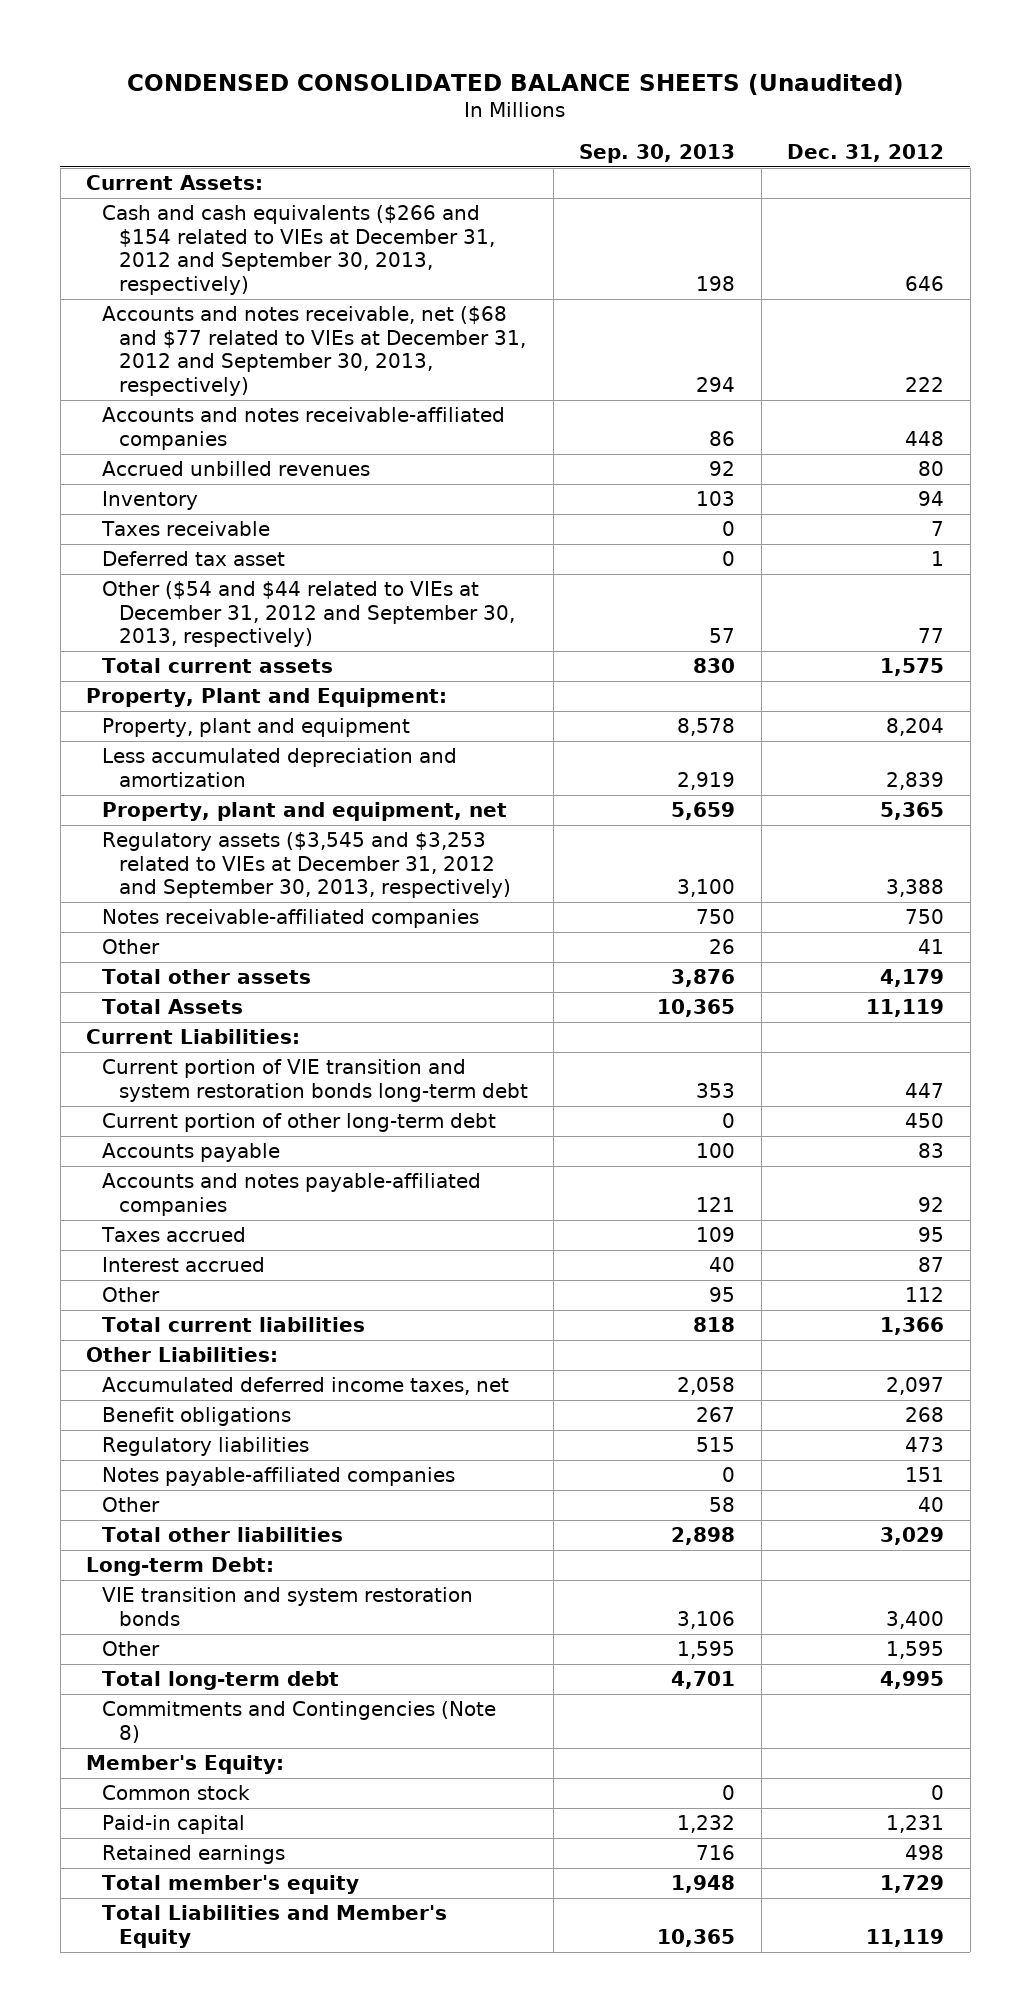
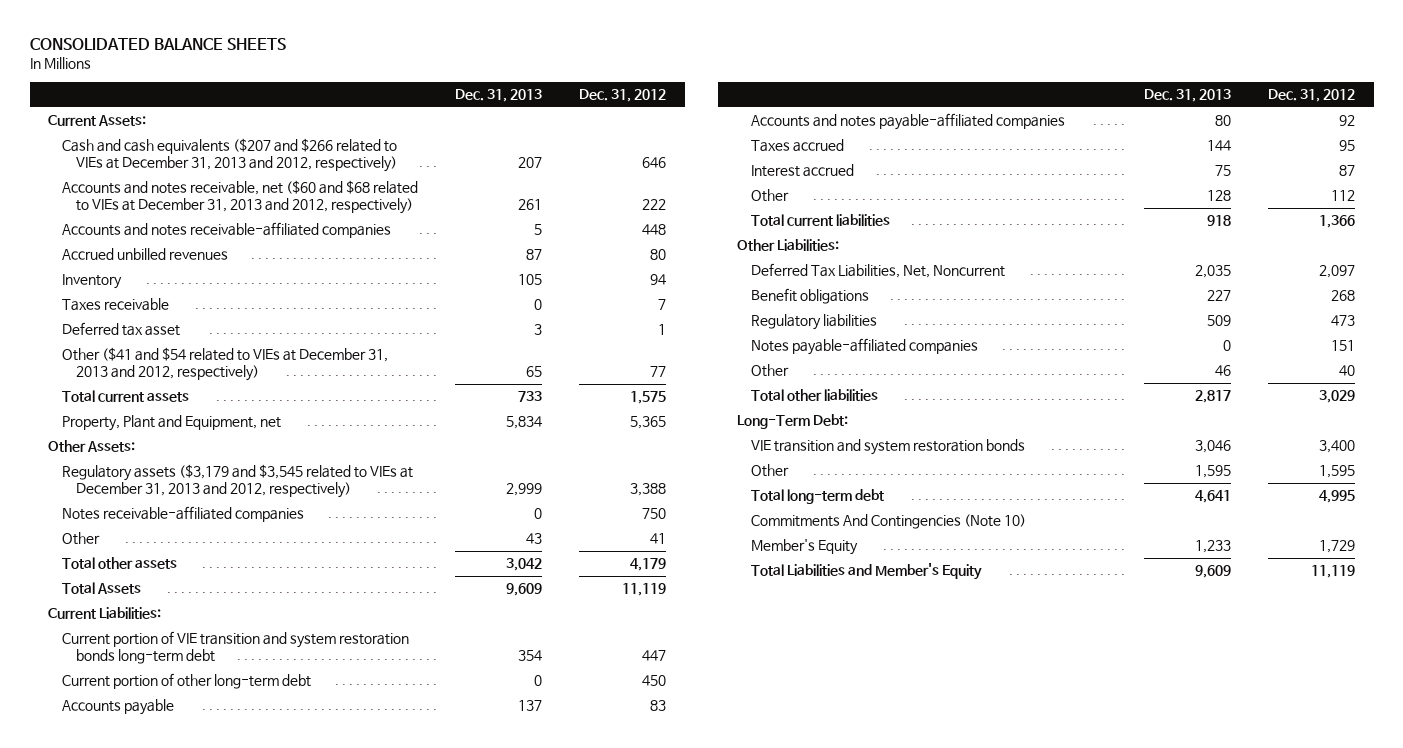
- CONDENSED CONSOLIDATED BALANCE SHEETS (Unaudited)
+ CONSOLIDATED BALANCE SHEETS
- | Sep. 30, 2013 | Dec. 31, 2012
+ | Dec. 31, 2013 | Dec. 31, 2012
- Cash and cash equivalents ($266 and $154 related to VIEs at December 31, 2012 and September 30, 2013, respectively) | 198 | 646
- Accounts and notes receivable, net ($68 and $77 related to VIEs at December 31, 2012 and September 30, 2013, respectively) | 294 | 222
+ Cash and cash equivalents ($207 and $266 related to VIEs at December 31, 2013 and 2012, respectively) | 207 | 646
+ Accounts and notes receivable, net ($60 and $68 related to VIEs at December 31, 2013 and 2012, respectively) | 261 | 222
- Other ($54 and $44 related to VIEs at December 31, 2012 and September 30, 2013, respectively) | 57 | 77
+ Other ($41 and $54 related to VIEs at December 31, 2013 and 2012, respectively) | 65 | 77
- Property, Plant and Equipment:
- Property, plant and equipment | 8,578 | 8,204
- Less accumulated depreciation and amortization | 2,919 | 2,839
- Property, plant and equipment, net | 5,659 | 5,365
- Regulatory assets ($3,545 and $3,253 related to VIEs at December 31, 2012 and September 30, 2013, respectively) | 3,100 | 3,388
+ Property, Plant and Equipment, net | 5,834 | 5,365
+ Other Assets:
+ Regulatory assets ($3,179 and $3,545 related to VIEs at December 31, 2013 and 2012, respectively) | 2,999 | 3,388
- Accumulated deferred income taxes, net | 2,058 | 2,097
+ Deferred Tax Liabilities, Net, Noncurrent | 2,035 | 2,097
- Long-term Debt:
+ Long-Term Debt:
- Commitments and Contingencies (Note 8)
- Member's Equity:
- Common stock | 0 | 0
- Paid-in capital | 1,232 | 1,231
- Retained earnings | 716 | 498
- Total member's equity | 1,948 | 1,729
+ Commitments And Contingencies (Note 10)
+ Member's Equity | 1,233 | 1,729

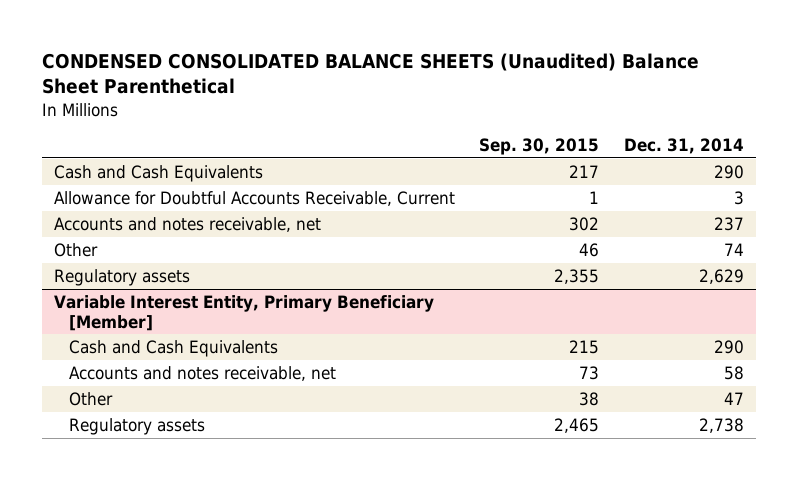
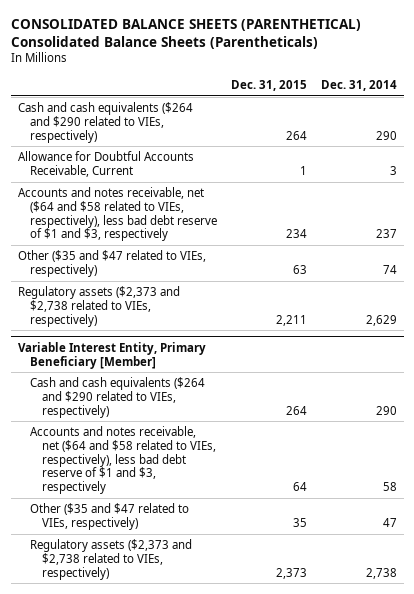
- CONDENSED CONSOLIDATED BALANCE SHEETS (Unaudited) Balance Sheet Parenthetical
+ CONSOLIDATED BALANCE SHEETS (PARENTHETICAL) Consolidated Balance Sheets (Parentheticals)
- | Sep. 30, 2015 | Dec. 31, 2014
+ | Dec. 31, 2015 | Dec. 31, 2014
- Cash and Cash Equivalents | 217 | 290
+ Cash and cash equivalents ($264 and $290 related to VIEs, respectively) | 264 | 290
- Accounts and notes receivable, net | 302 | 237
- Other | 46 | 74
- Regulatory assets | 2,355 | 2,629
+ Accounts and notes receivable, net ($64 and $58 related to VIEs, respectively), less bad debt reserve of $1 and $3, respectively | 234 | 237
+ Other ($35 and $47 related to VIEs, respectively) | 63 | 74
+ Regulatory assets ($2,373 and $2,738 related to VIEs, respectively) | 2,211 | 2,629
@ Variable Interest Entity, Primary Beneficiary [Member]
- Cash and Cash Equivalents | 215 | 290
- Accounts and notes receivable, net | 73 | 58
- Other | 38 | 47
- Regulatory assets | 2,465 | 2,738
+ Cash and cash equivalents ($264 and $290 related to VIEs, respectively) | 264 | 290
+ Accounts and notes receivable, net ($64 and $58 related to VIEs, respectively), less bad debt reserve of $1 and $3, respectively | 64 | 58
+ Other ($35 and $47 related to VIEs, respectively) | 35 | 47
+ Regulatory assets ($2,373 and $2,738 related to VIEs, respectively) | 2,373 | 2,738

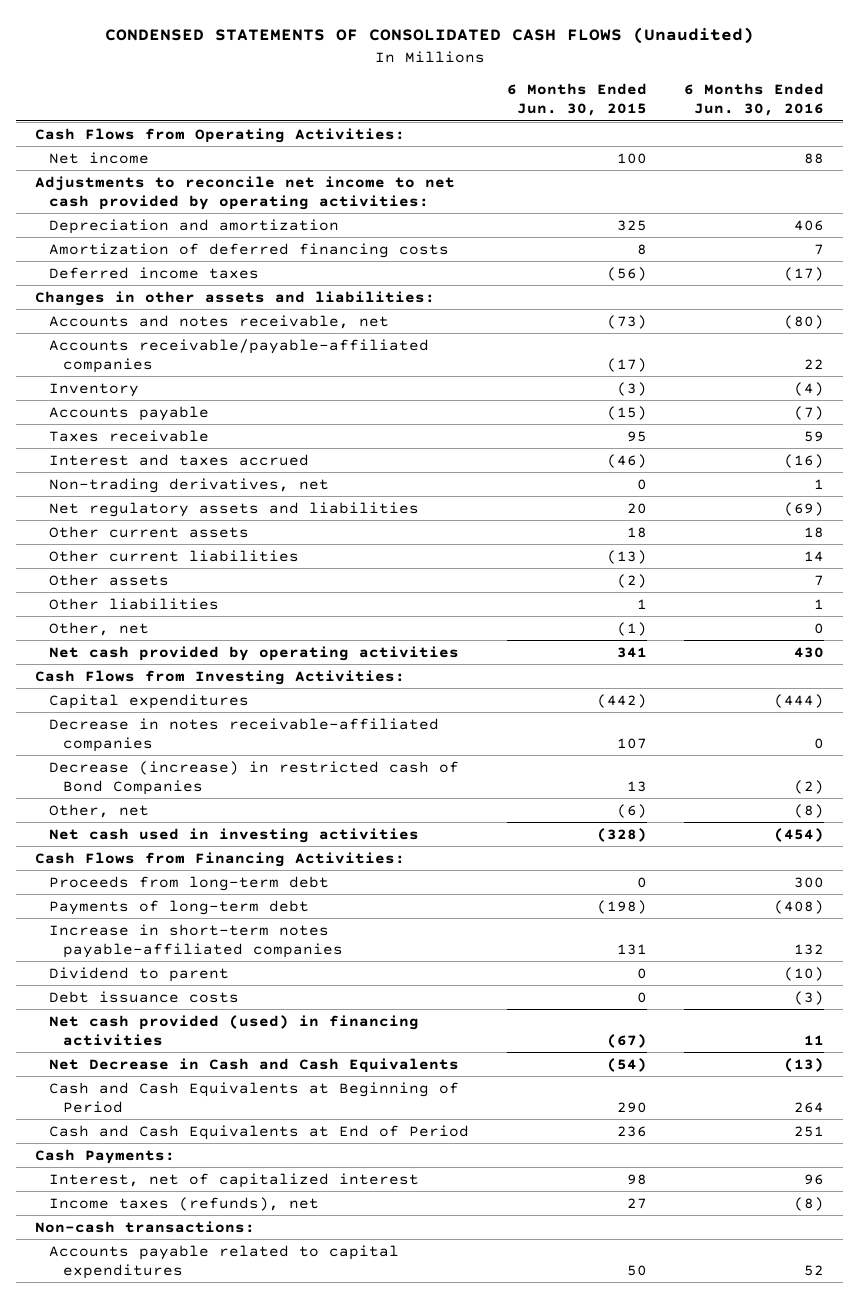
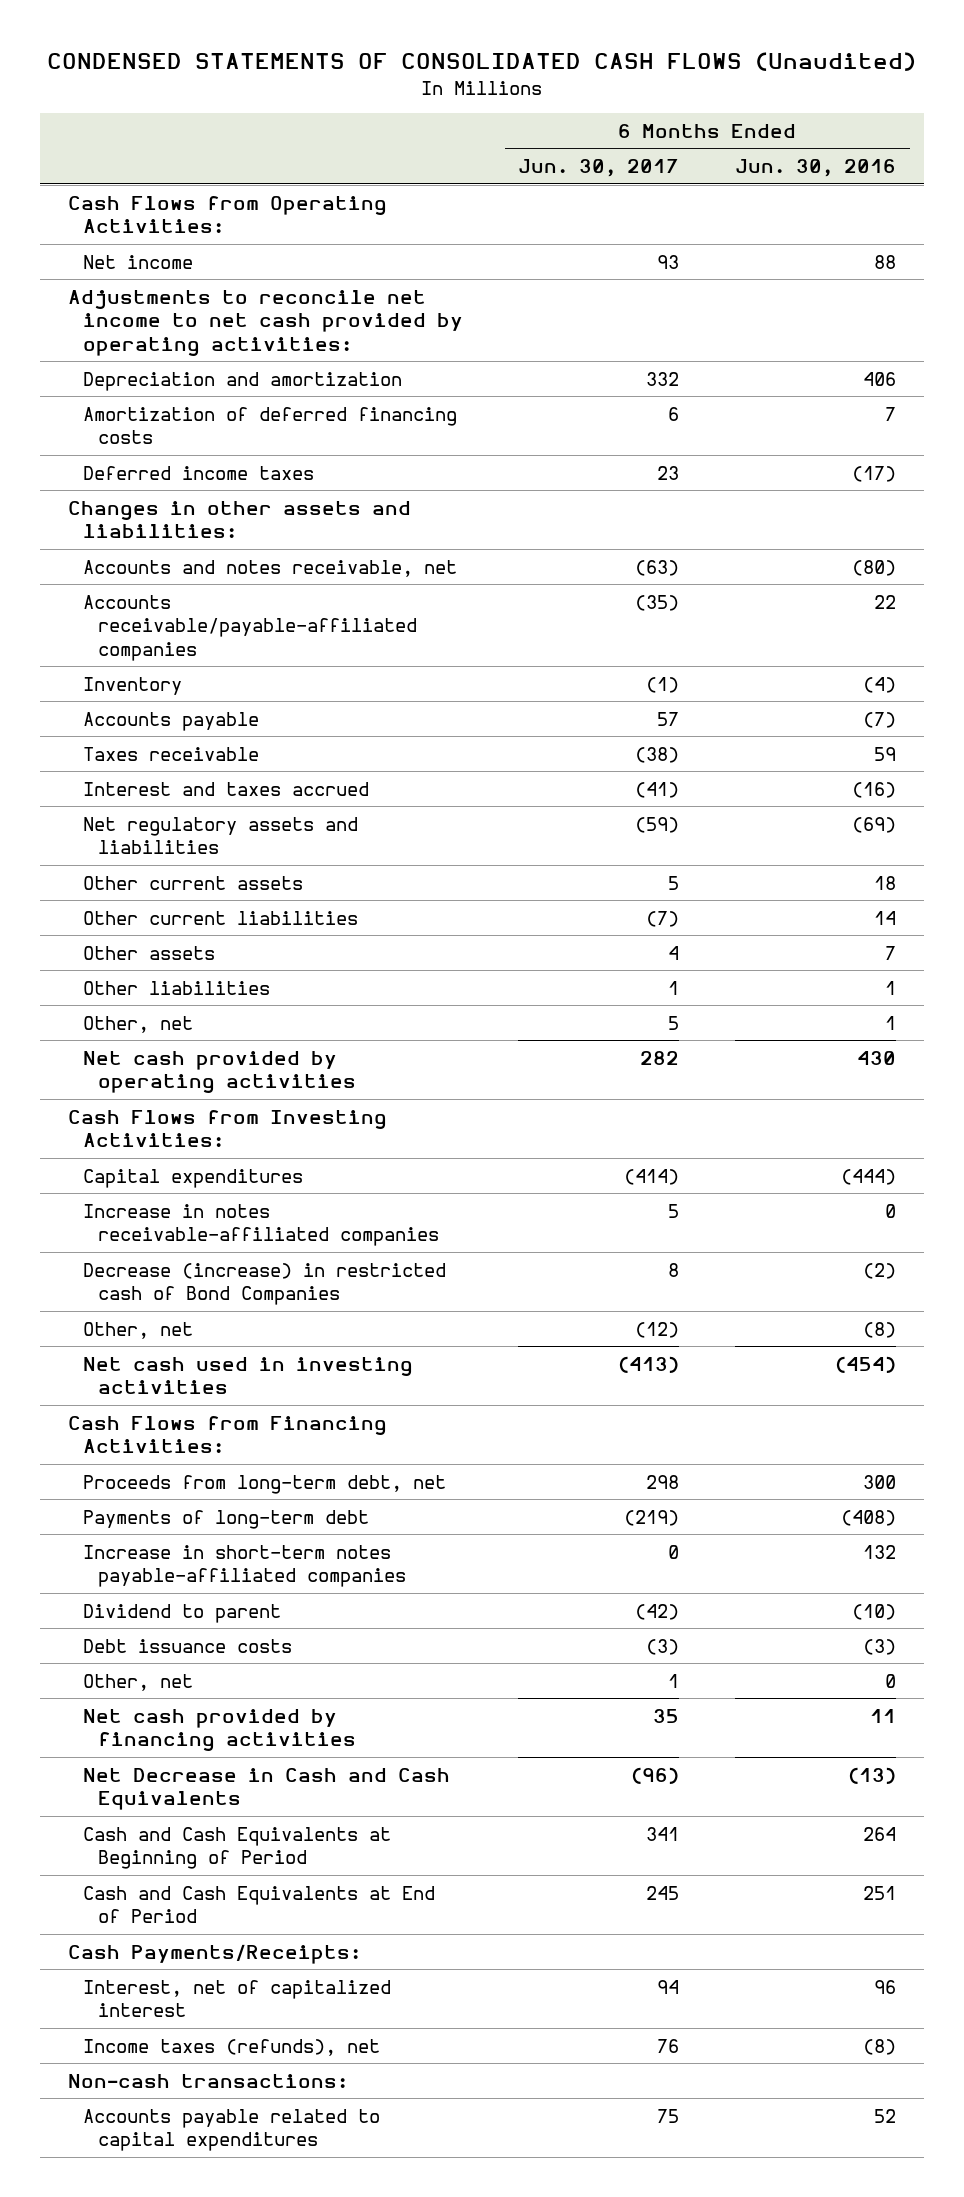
- | 6 Months Ended Jun. 30, 2015 | 6 Months Ended Jun. 30, 2016
+ | 6 Months Ended Jun. 30, 2017 | 6 Months Ended Jun. 30, 2016
- Non-trading derivatives, net | 0 | 1
+ Other, net | 5 | 1
- Decrease in notes receivable-affiliated companies | 107 | 0
+ Increase in notes receivable-affiliated companies | 5 | 0
- Proceeds from long-term debt | 0 | 300
+ Proceeds from long-term debt, net | 298 | 300
- Net cash provided (used) in financing activities | (67) | 11
moved down: Other, net | 1 | 0
+ Net cash provided by financing activities | 35 | 11
- Cash Payments:
+ Cash Payments/Receipts:

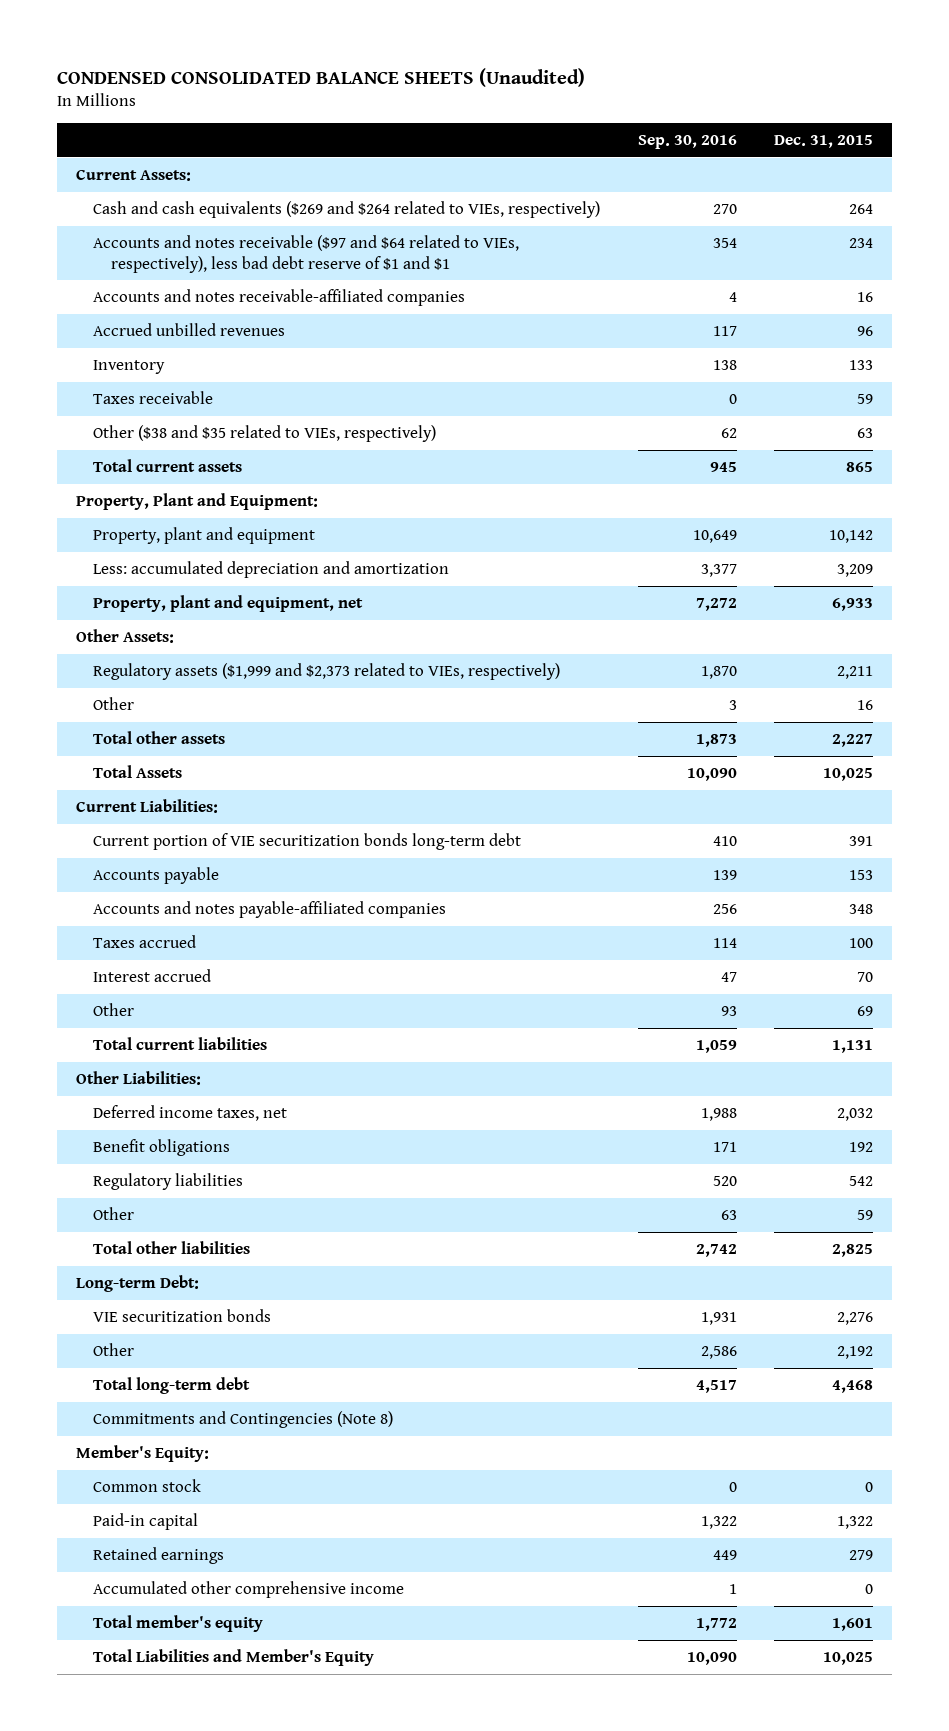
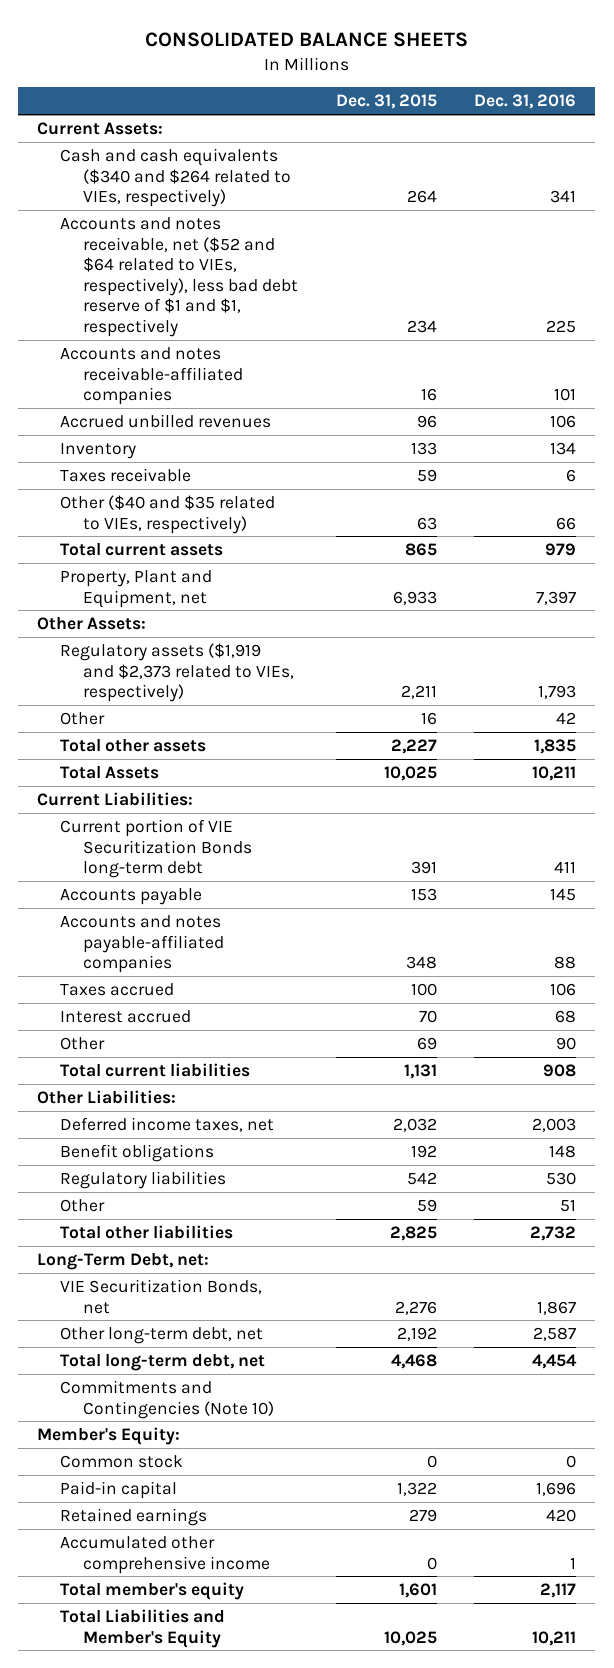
- CONDENSED CONSOLIDATED BALANCE SHEETS (Unaudited)
+ CONSOLIDATED BALANCE SHEETS
- | Sep. 30, 2016 | Dec. 31, 2015
+ | Dec. 31, 2015 | Dec. 31, 2016
- Cash and cash equivalents ($269 and $264 related to VIEs, respectively) | 270 | 264
- Accounts and notes receivable ($97 and $64 related to VIEs, respectively), less bad debt reserve of $1 and $1 | 354 | 234
+ Cash and cash equivalents ($340 and $264 related to VIEs, respectively) | 264 | 341
+ Accounts and notes receivable, net ($52 and $64 related to VIEs, respectively), less bad debt reserve of $1 and $1, respectively | 234 | 225
- Other ($38 and $35 related to VIEs, respectively) | 62 | 63
+ Other ($40 and $35 related to VIEs, respectively) | 63 | 66
- Property, Plant and Equipment:
- Property, plant and equipment | 10,649 | 10,142
- Less: accumulated depreciation and amortization | 3,377 | 3,209
- Property, plant and equipment, net | 7,272 | 6,933
+ Property, Plant and Equipment, net | 6,933 | 7,397
- Regulatory assets ($1,999 and $2,373 related to VIEs, respectively) | 1,870 | 2,211
+ Regulatory assets ($1,919 and $2,373 related to VIEs, respectively) | 2,211 | 1,793
- Current portion of VIE securitization bonds long-term debt | 410 | 391
+ Current portion of VIE Securitization Bonds long-term debt | 391 | 411
- Long-term Debt:
- VIE securitization bonds | 1,931 | 2,276
- Other | 2,586 | 2,192
- Total long-term debt | 4,517 | 4,468
- Commitments and Contingencies (Note 8)
+ Long-Term Debt, net:
+ VIE Securitization Bonds, net | 2,276 | 1,867
+ Other long-term debt, net | 2,192 | 2,587
+ Total long-term debt, net | 4,468 | 4,454
+ Commitments and Contingencies (Note 10)

